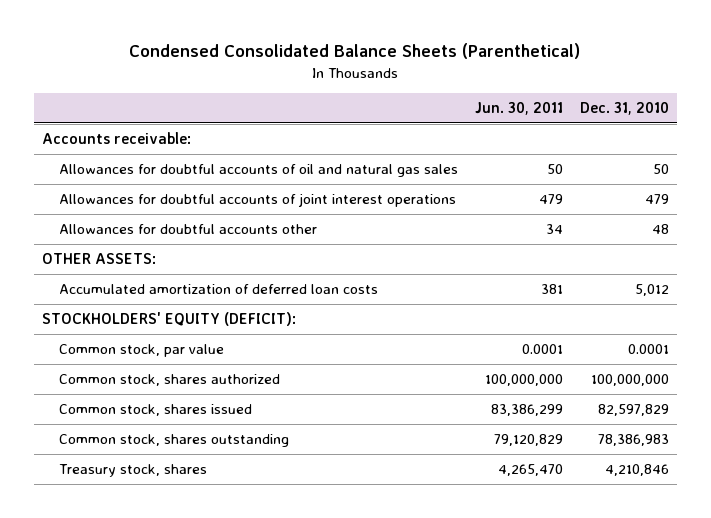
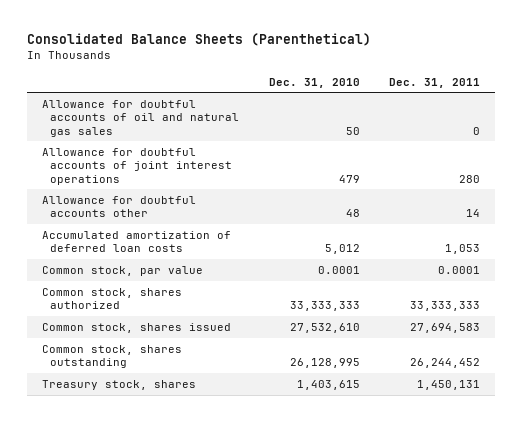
- Condensed Consolidated Balance Sheets (Parenthetical)
+ Consolidated Balance Sheets (Parenthetical)
- | Jun. 30, 2011 | Dec. 31, 2010
+ | Dec. 31, 2010 | Dec. 31, 2011
- Accounts receivable:
- Allowances for doubtful accounts of oil and natural gas sales | 50 | 50
- Allowances for doubtful accounts of joint interest operations | 479 | 479
- Allowances for doubtful accounts other | 34 | 48
- OTHER ASSETS:
+ Allowance for doubtful accounts of oil and natural gas sales | 50 | 0
+ Allowance for doubtful accounts of joint interest operations | 479 | 280
+ Allowance for doubtful accounts other | 48 | 14
- STOCKHOLDERS' EQUITY (DEFICIT):
- Common stock, shares authorized | 100,000,000 | 100,000,000
- Common stock, shares issued | 83,386,299 | 82,597,829
- Common stock, shares outstanding | 79,120,829 | 78,386,983
- Treasury stock, shares | 4,265,470 | 4,210,846
+ Common stock, shares authorized | 33,333,333 | 33,333,333
+ Common stock, shares issued | 27,532,610 | 27,694,583
+ Common stock, shares outstanding | 26,128,995 | 26,244,452
+ Treasury stock, shares | 1,403,615 | 1,450,131

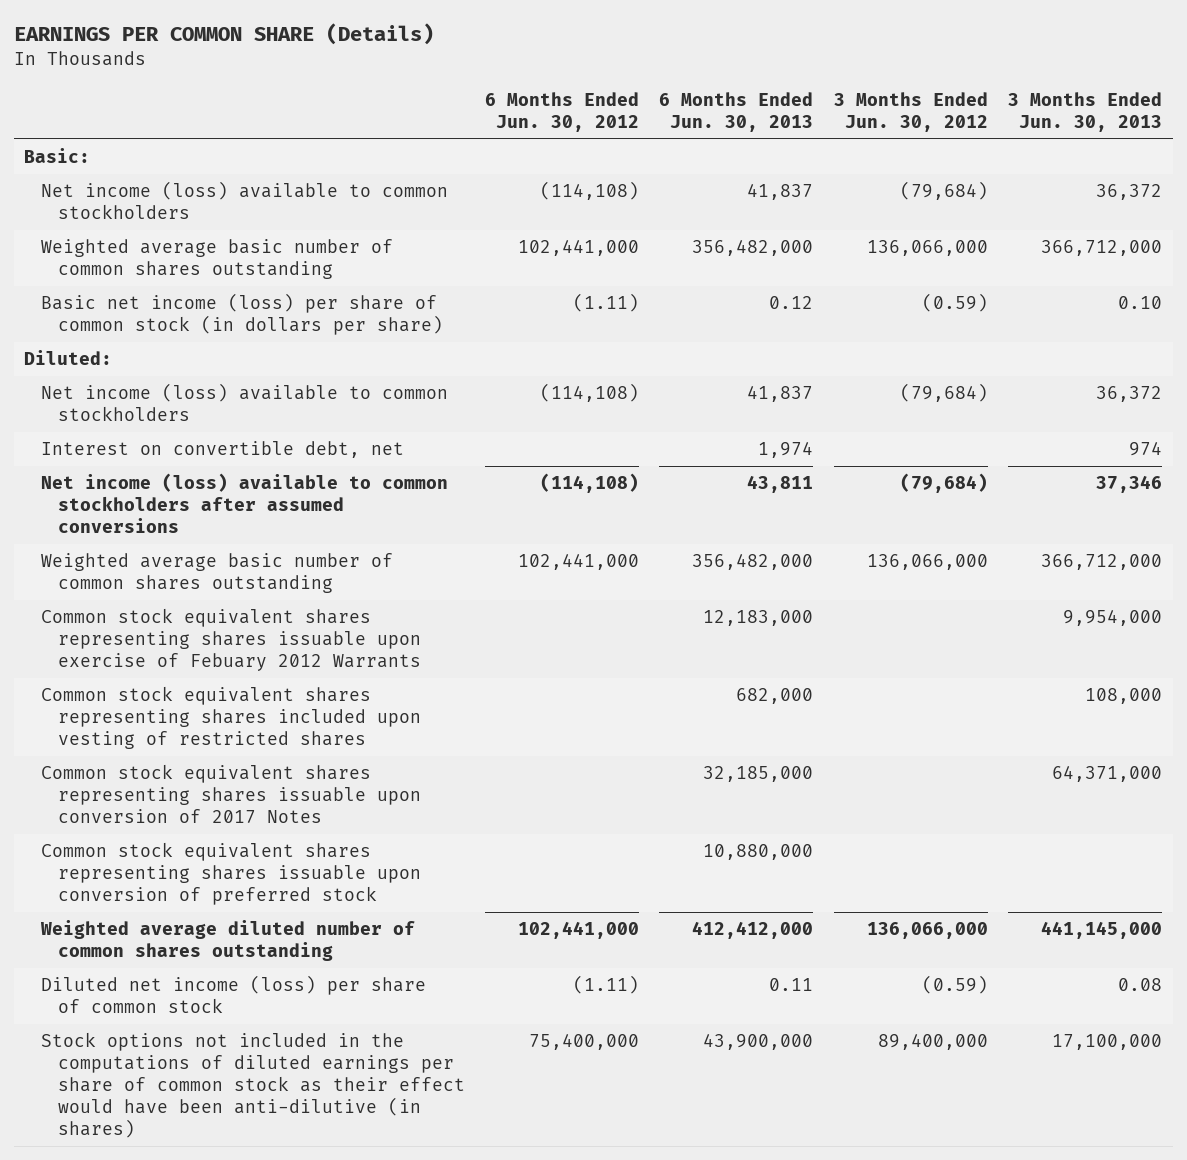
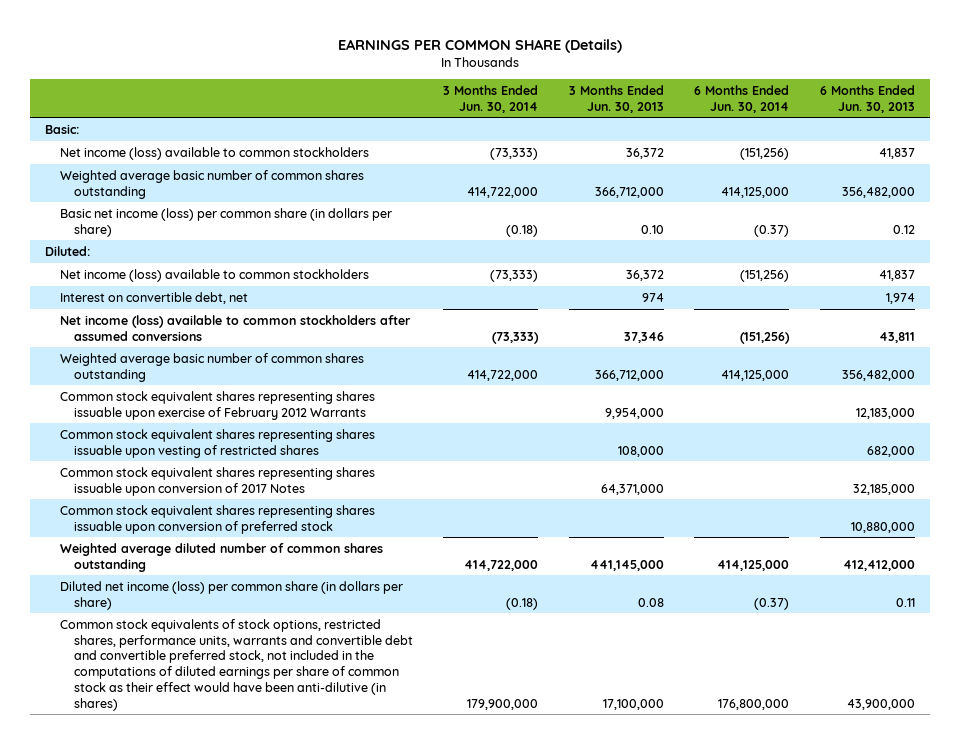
- | 6 Months Ended Jun. 30, 2012 | 6 Months Ended Jun. 30, 2013 | 3 Months Ended Jun. 30, 2012 | 3 Months Ended Jun. 30, 2013
+ | 3 Months Ended Jun. 30, 2014 | 3 Months Ended Jun. 30, 2013 | 6 Months Ended Jun. 30, 2014 | 6 Months Ended Jun. 30, 2013
- Basic net income (loss) per share of common stock (in dollars per share) | (1.11) | 0.12 | (0.59) | 0.10
+ Basic net income (loss) per common share (in dollars per share) | (0.18) | 0.10 | (0.37) | 0.12
- Common stock equivalent shares representing shares issuable upon exercise of Febuary 2012 Warrants | | 12,183,000 | | 9,954,000
- Common stock equivalent shares representing shares included upon vesting of restricted shares | | 682,000 | | 108,000
+ Common stock equivalent shares representing shares issuable upon exercise of February 2012 Warrants | | 9,954,000 | | 12,183,000
+ Common stock equivalent shares representing shares issuable upon vesting of restricted shares | | 108,000 | | 682,000
- Diluted net income (loss) per share of common stock | (1.11) | 0.11 | (0.59) | 0.08
- Stock options not included in the computations of diluted earnings per share of common stock as their effect would have been anti-dilutive (in shares) | 75,400,000 | 43,900,000 | 89,400,000 | 17,100,000
+ Diluted net income (loss) per common share (in dollars per share) | (0.18) | 0.08 | (0.37) | 0.11
+ Common stock equivalents of stock options, restricted shares, performance units, warrants and convertible debt and convertible preferred stock, not included in the computations of diluted earnings per share of common stock as their effect would have been anti-dilutive (in shares) | 179,900,000 | 17,100,000 | 176,800,000 | 43,900,000

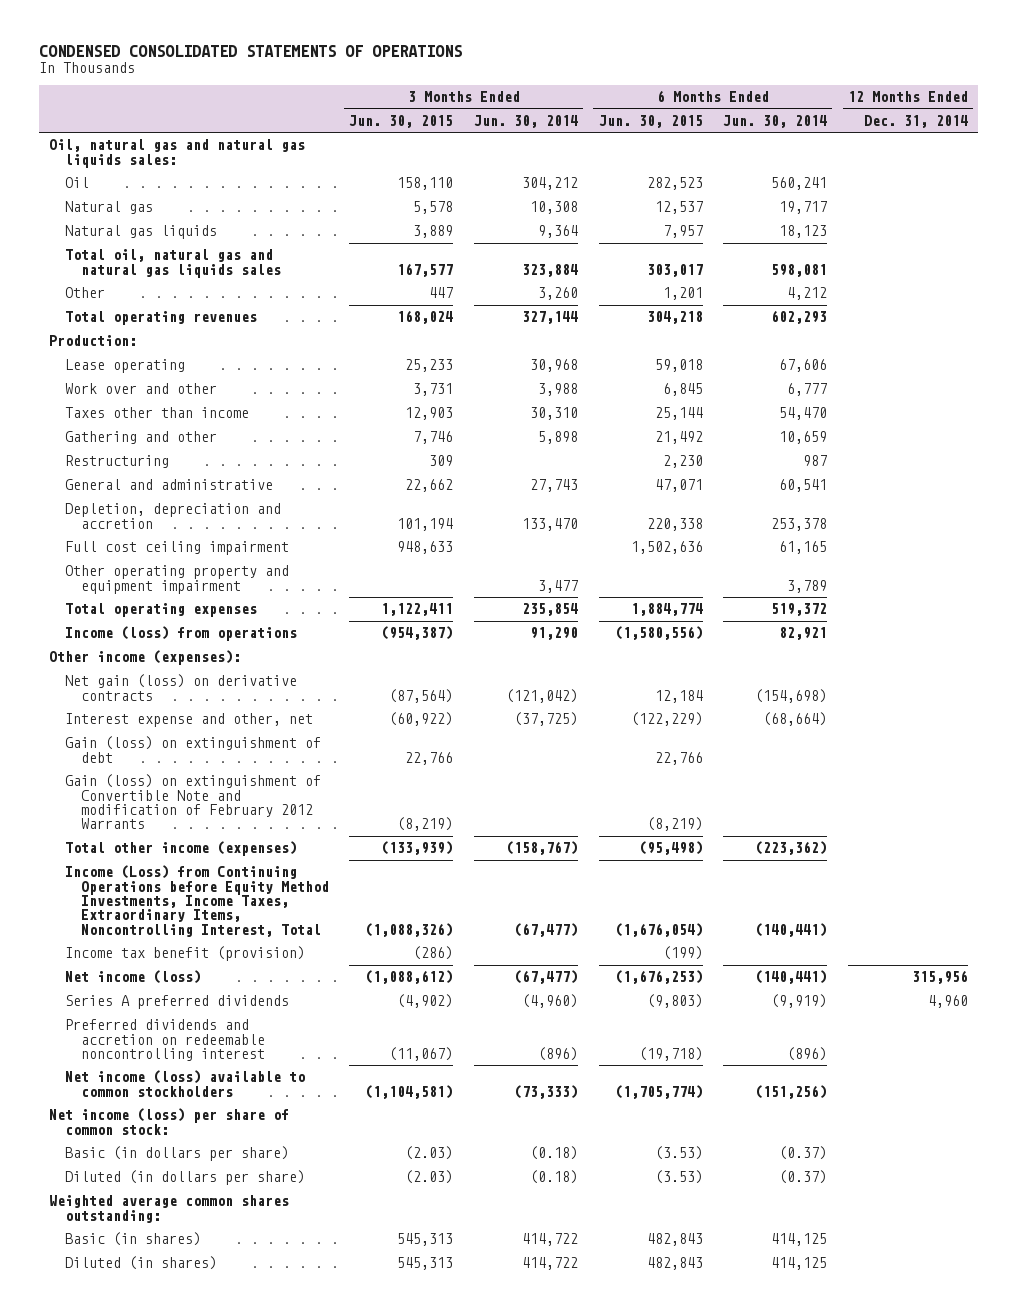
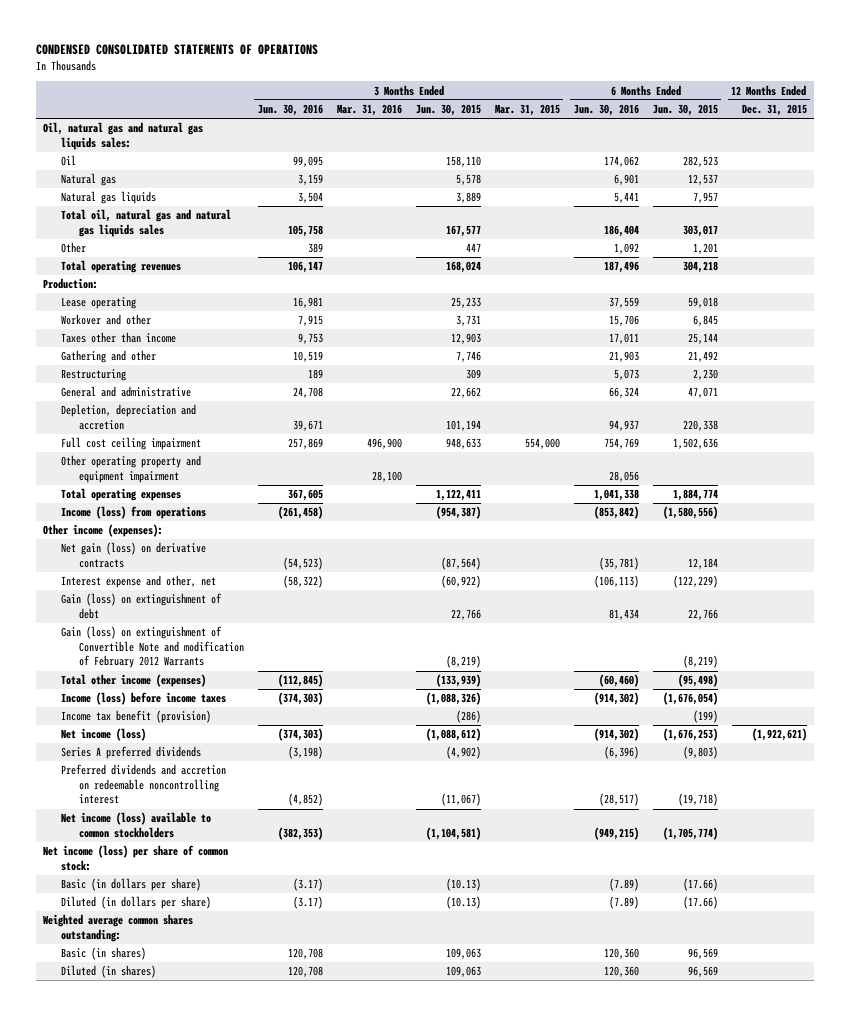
- | 3 Months Ended Jun. 30, 2015 | 3 Months Ended Jun. 30, 2014 | 6 Months Ended Jun. 30, 2015 | 6 Months Ended Jun. 30, 2014 | 12 Months Ended Dec. 31, 2014
+ | 3 Months Ended Jun. 30, 2016 | 3 Months Ended Mar. 31, 2016 | 3 Months Ended Jun. 30, 2015 | 3 Months Ended Mar. 31, 2015 | 6 Months Ended Jun. 30, 2016 | 6 Months Ended Jun. 30, 2015 | 12 Months Ended Dec. 31, 2015
- Work over and other | 3,731 | 3,988 | 6,845 | 6,777 |
+ Workover and other | 7,915 | | 3,731 | | 15,706 | 6,845 |
- Income (Loss) from Continuing Operations before Equity Method Investments, Income Taxes, Extraordinary Items, Noncontrolling Interest, Total | (1,088,326) | (67,477) | (1,676,054) | (140,441) |
+ Income (loss) before income taxes | (374,303) | | (1,088,326) | | (914,302) | (1,676,054) |
- Basic (in dollars per share) | (2.03) | (0.18) | (3.53) | (0.37) |
- Diluted (in dollars per share) | (2.03) | (0.18) | (3.53) | (0.37) |
+ Basic (in dollars per share) | (3.17) | | (10.13) | | (7.89) | (17.66) |
+ Diluted (in dollars per share) | (3.17) | | (10.13) | | (7.89) | (17.66) |
- Basic (in shares) | 545,313 | 414,722 | 482,843 | 414,125 |
- Diluted (in shares) | 545,313 | 414,722 | 482,843 | 414,125 |
+ Basic (in shares) | 120,708 | | 109,063 | | 120,360 | 96,569 |
+ Diluted (in shares) | 120,708 | | 109,063 | | 120,360 | 96,569 |

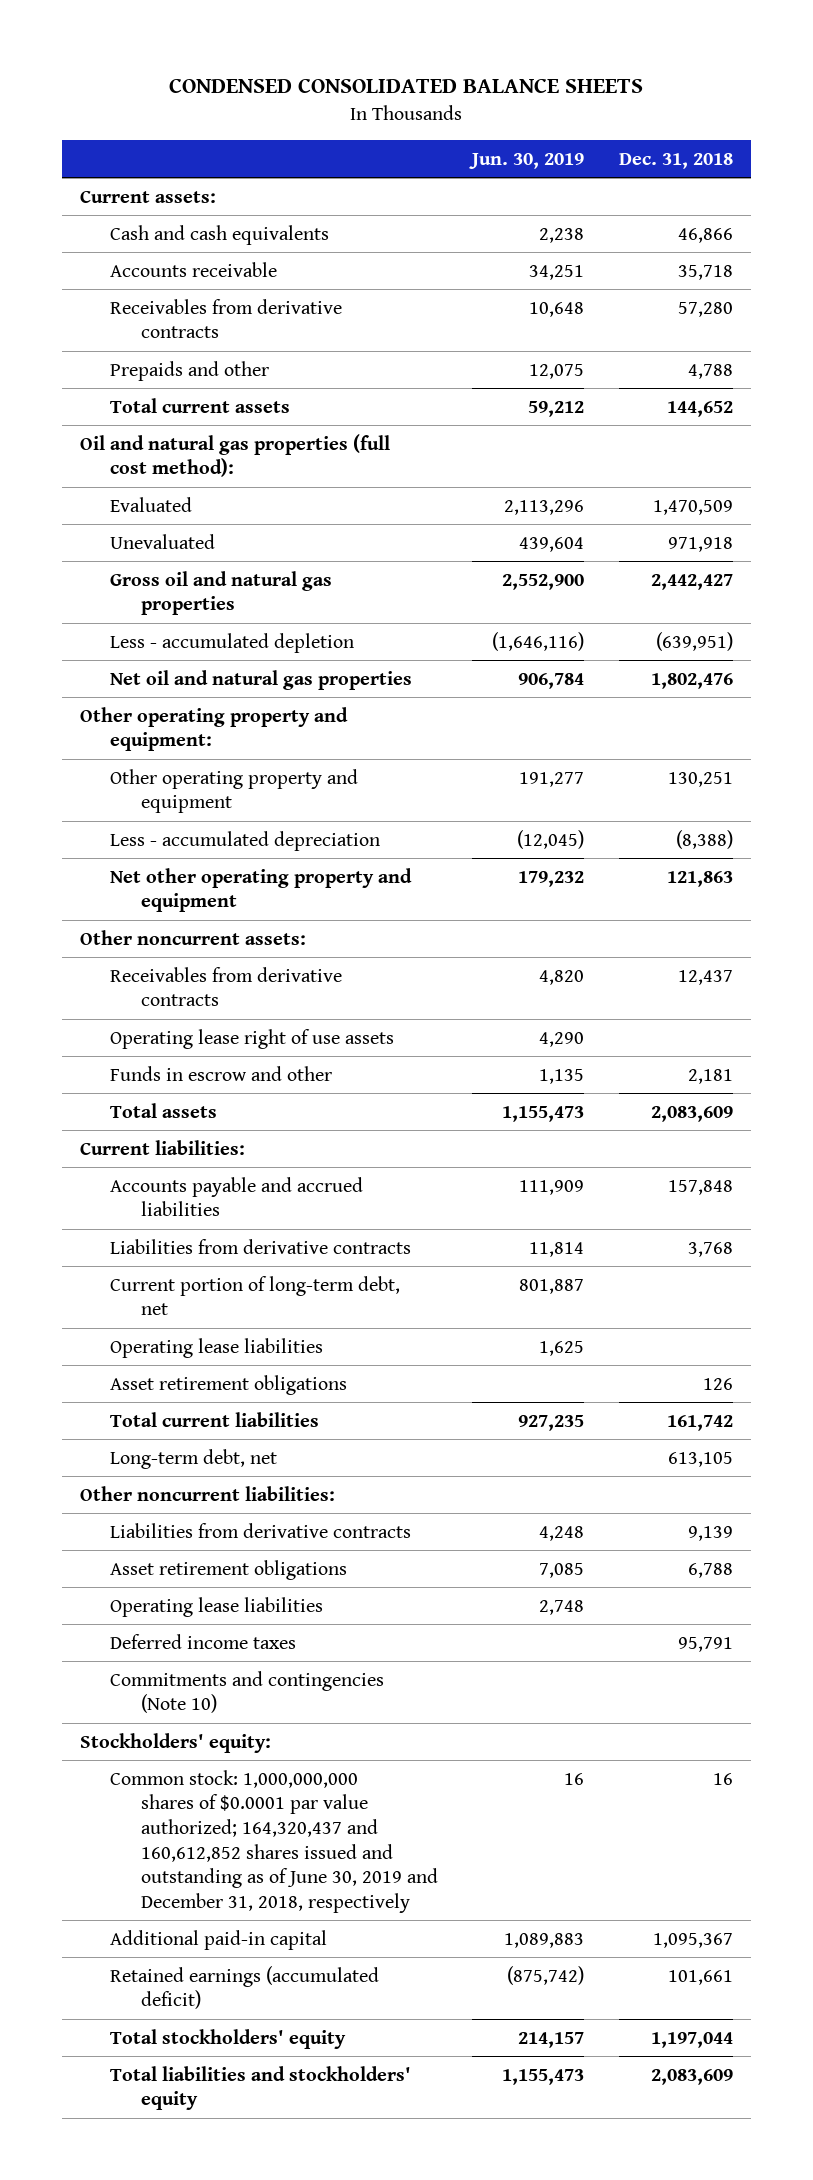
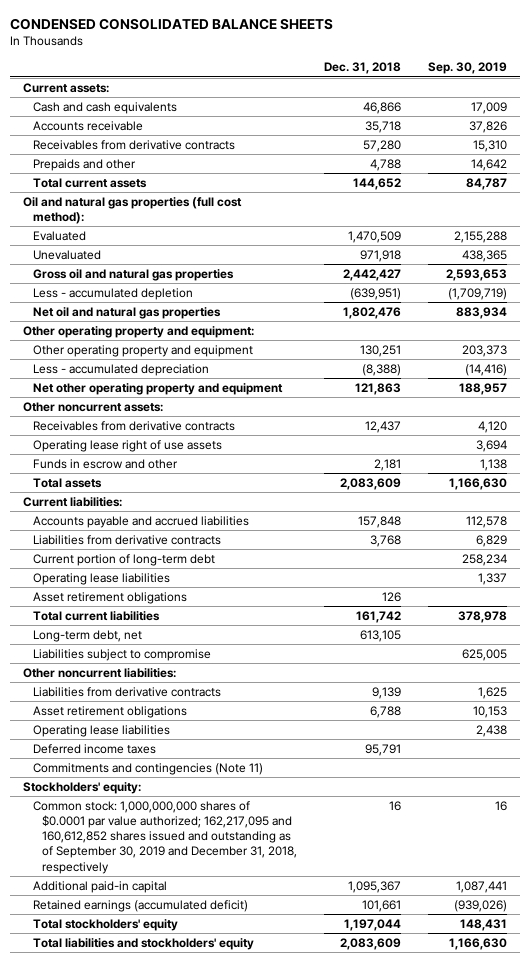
- | Jun. 30, 2019 | Dec. 31, 2018
+ | Dec. 31, 2018 | Sep. 30, 2019
- Current portion of long-term debt, net | 801,887 |
+ Current portion of long-term debt | | 258,234
+ Liabilities subject to compromise | | 625,005
- Commitments and contingencies (Note 10)
+ Commitments and contingencies (Note 11)
- Common stock: 1,000,000,000 shares of $0.0001 par value authorized; 164,320,437 and 160,612,852 shares issued and outstanding as of June 30, 2019 and December 31, 2018, respectively | 16 | 16
+ Common stock: 1,000,000,000 shares of $0.0001 par value authorized; 162,217,095 and 160,612,852 shares issued and outstanding as of September 30, 2019 and December 31, 2018, respectively | 16 | 16

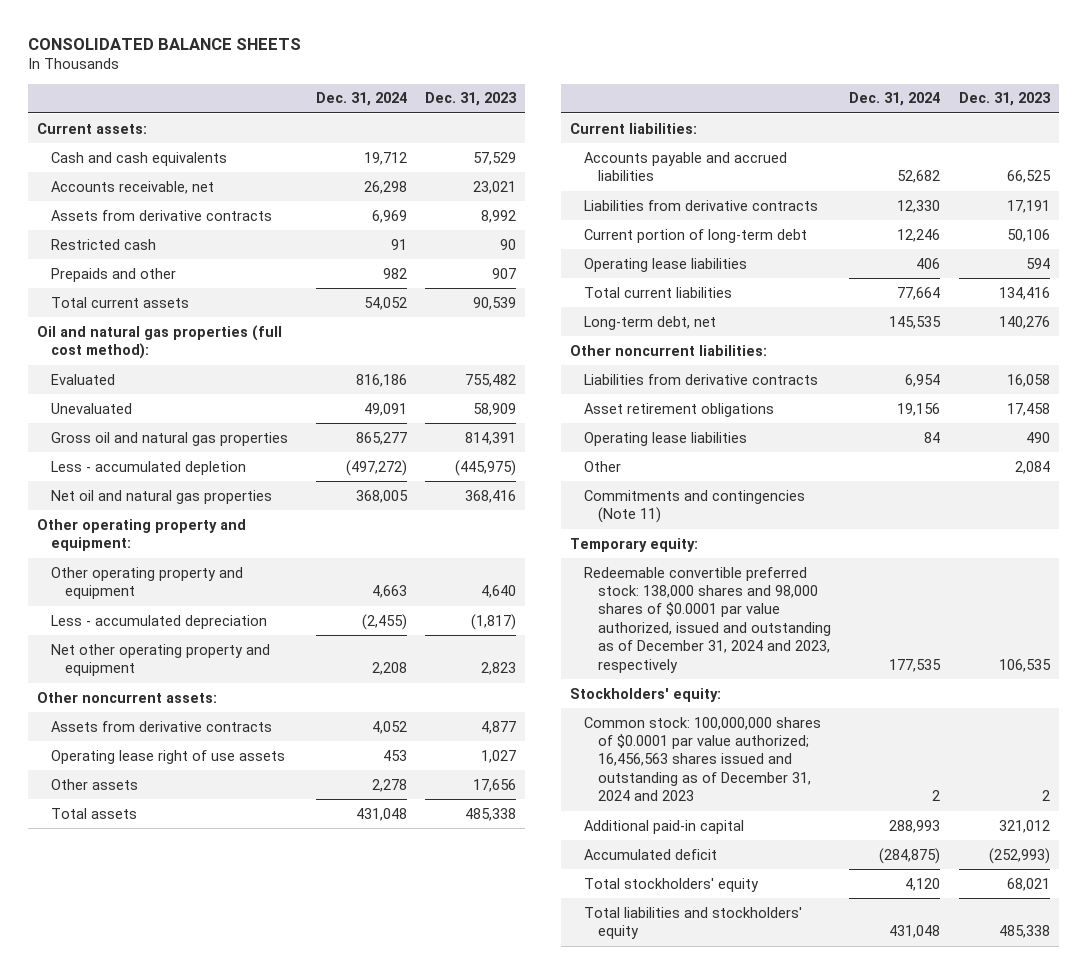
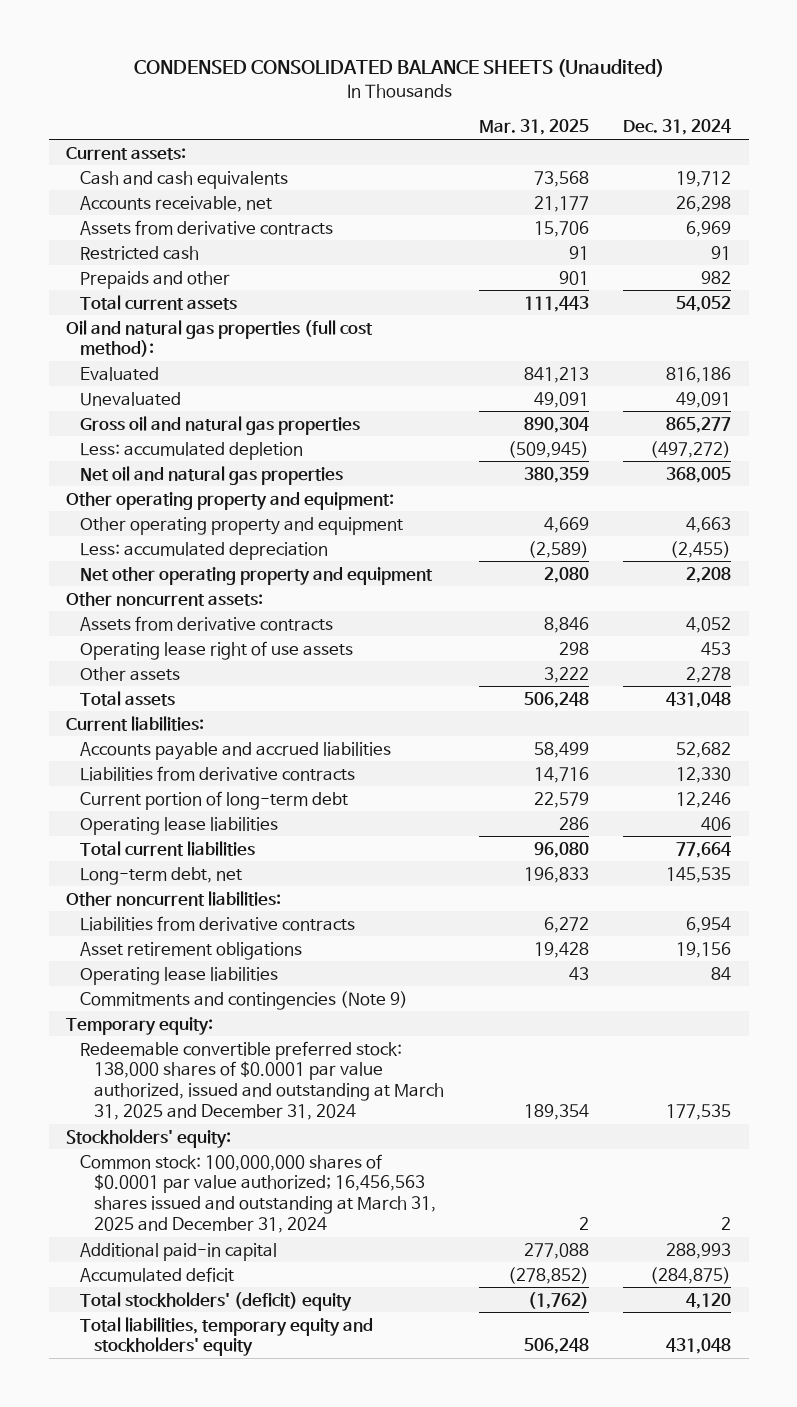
- CONSOLIDATED BALANCE SHEETS
+ CONDENSED CONSOLIDATED BALANCE SHEETS (Unaudited)
- | Dec. 31, 2024 | Dec. 31, 2023
+ | Mar. 31, 2025 | Dec. 31, 2024
- Less - accumulated depletion | (497,272) | (445,975)
+ Less: accumulated depletion | (509,945) | (497,272)
- Less - accumulated depreciation | (2,455) | (1,817)
+ Less: accumulated depreciation | (2,589) | (2,455)
- Other | | 2,084
- Commitments and contingencies (Note 11)
+ Commitments and contingencies (Note 9)
- Redeemable convertible preferred stock: 138,000 shares and 98,000 shares of $0.0001 par value authorized, issued and outstanding as of December 31, 2024 and 2023, respectively | 177,535 | 106,535
+ Redeemable convertible preferred stock: 138,000 shares of $0.0001 par value authorized, issued and outstanding at March 31, 2025 and December 31, 2024 | 189,354 | 177,535
- Common stock: 100,000,000 shares of $0.0001 par value authorized; 16,456,563 shares issued and outstanding as of December 31, 2024 and 2023 | 2 | 2
+ Common stock: 100,000,000 shares of $0.0001 par value authorized; 16,456,563 shares issued and outstanding at March 31, 2025 and December 31, 2024 | 2 | 2
- Total stockholders' equity | 4,120 | 68,021
- Total liabilities and stockholders' equity | 431,048 | 485,338
+ Total stockholders' (deficit) equity | (1,762) | 4,120
+ Total liabilities, temporary equity and stockholders' equity | 506,248 | 431,048

